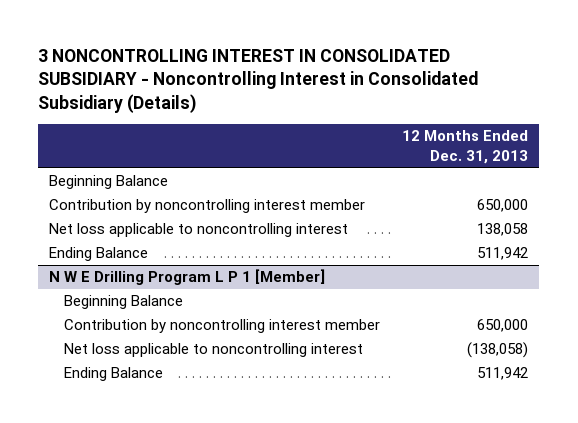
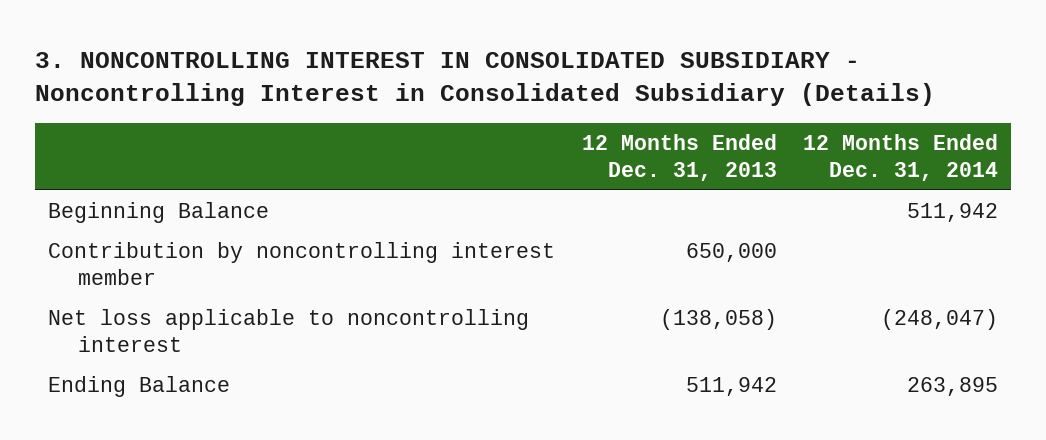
- 3 NONCONTROLLING INTEREST IN CONSOLIDATED SUBSIDIARY - Noncontrolling Interest in Consolidated Subsidiary (Details)
+ 3. NONCONTROLLING INTEREST IN CONSOLIDATED SUBSIDIARY - Noncontrolling Interest in Consolidated Subsidiary (Details)
- | 12 Months Ended Dec. 31, 2013
+ | 12 Months Ended Dec. 31, 2013 | 12 Months Ended Dec. 31, 2014
- Net loss applicable to noncontrolling interest | 138,058
- Ending Balance | 511,942
- N W E Drilling Program L P 1 [Member]
- Beginning Balance
- Contribution by noncontrolling interest member | 650,000

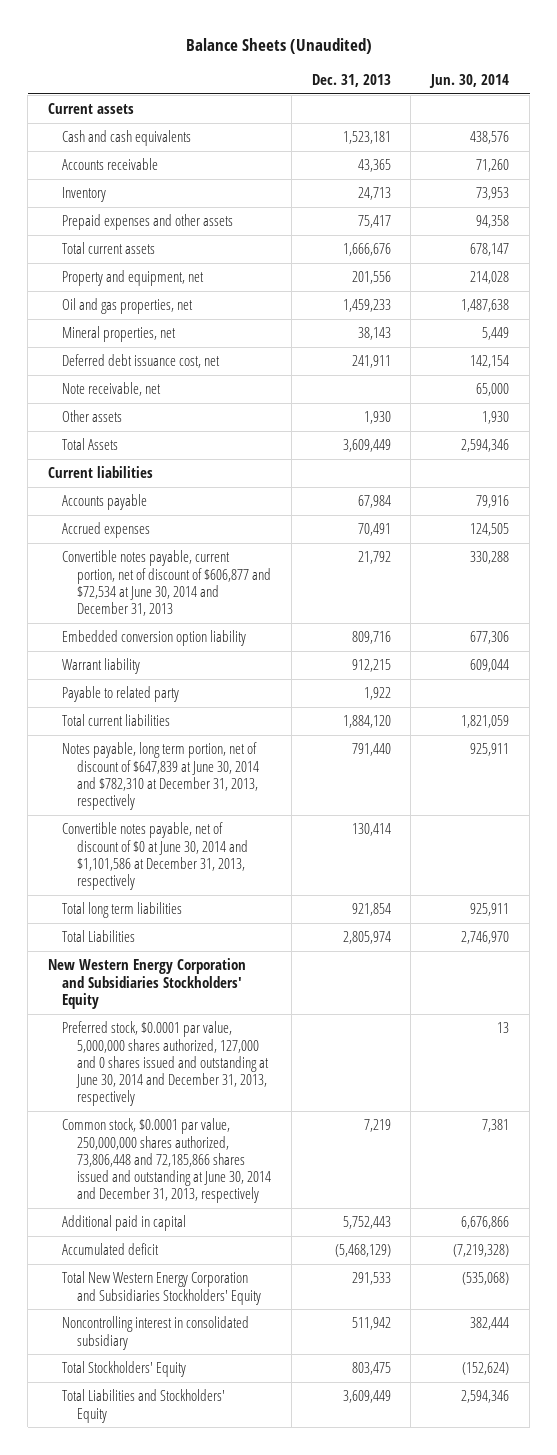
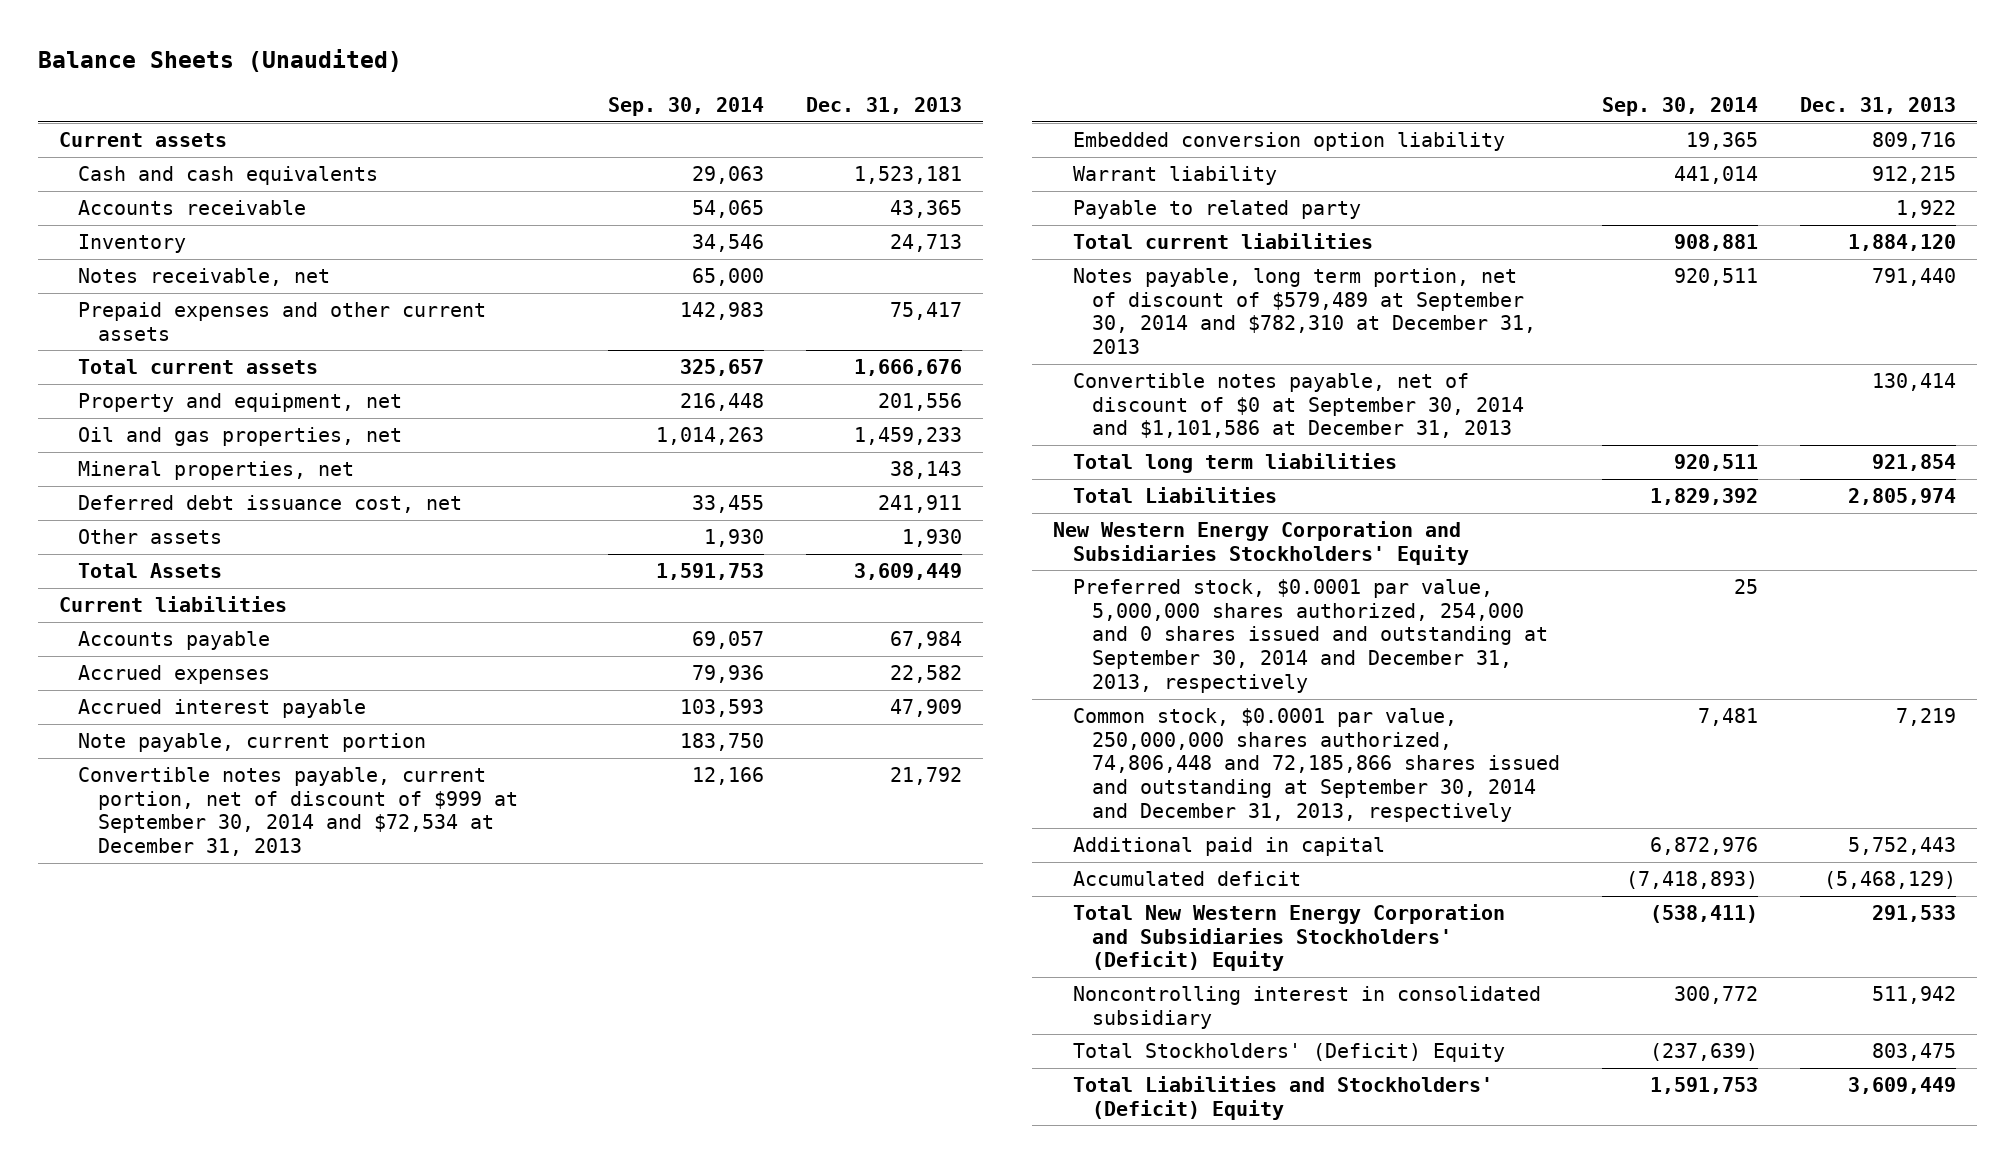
- | Dec. 31, 2013 | Jun. 30, 2014
+ | Sep. 30, 2014 | Dec. 31, 2013
- Prepaid expenses and other assets | 75,417 | 94,358
+ Notes receivable, net | 65,000 |
+ Prepaid expenses and other current assets | 142,983 | 75,417
- Note receivable, net | | 65,000
- Accrued expenses | 70,491 | 124,505
- Convertible notes payable, current portion, net of discount of $606,877 and $72,534 at June 30, 2014 and December 31, 2013 | 21,792 | 330,288
+ Accrued expenses | 79,936 | 22,582
+ Accrued interest payable | 103,593 | 47,909
+ Note payable, current portion | 183,750 |
+ Convertible notes payable, current portion, net of discount of $999 at September 30, 2014 and $72,534 at December 31, 2013 | 12,166 | 21,792
- Notes payable, long term portion, net of discount of $647,839 at June 30, 2014 and $782,310 at December 31, 2013, respectively | 791,440 | 925,911
- Convertible notes payable, net of discount of $0 at June 30, 2014 and $1,101,586 at December 31, 2013, respectively | 130,414 |
+ Notes payable, long term portion, net of discount of $579,489 at September 30, 2014 and $782,310 at December 31, 2013 | 920,511 | 791,440
+ Convertible notes payable, net of discount of $0 at September 30, 2014 and $1,101,586 at December 31, 2013 | | 130,414
- Preferred stock, $0.0001 par value, 5,000,000 shares authorized, 127,000 and 0 shares issued and outstanding at June 30, 2014 and December 31, 2013, respectively | | 13
- Common stock, $0.0001 par value, 250,000,000 shares authorized, 73,806,448 and 72,185,866 shares issued and outstanding at June 30, 2014 and December 31, 2013, respectively | 7,219 | 7,381
+ Preferred stock, $0.0001 par value, 5,000,000 shares authorized, 254,000 and 0 shares issued and outstanding at September 30, 2014 and December 31, 2013, respectively | 25 |
+ Common stock, $0.0001 par value, 250,000,000 shares authorized, 74,806,448 and 72,185,866 shares issued and outstanding at September 30, 2014 and December 31, 2013, respectively | 7,481 | 7,219
- Total New Western Energy Corporation and Subsidiaries Stockholders' Equity | 291,533 | (535,068)
+ Total New Western Energy Corporation and Subsidiaries Stockholders' (Deficit) Equity | (538,411) | 291,533
- Total Stockholders' Equity | 803,475 | (152,624)
- Total Liabilities and Stockholders' Equity | 3,609,449 | 2,594,346
+ Total Stockholders' (Deficit) Equity | (237,639) | 803,475
+ Total Liabilities and Stockholders' (Deficit) Equity | 1,591,753 | 3,609,449

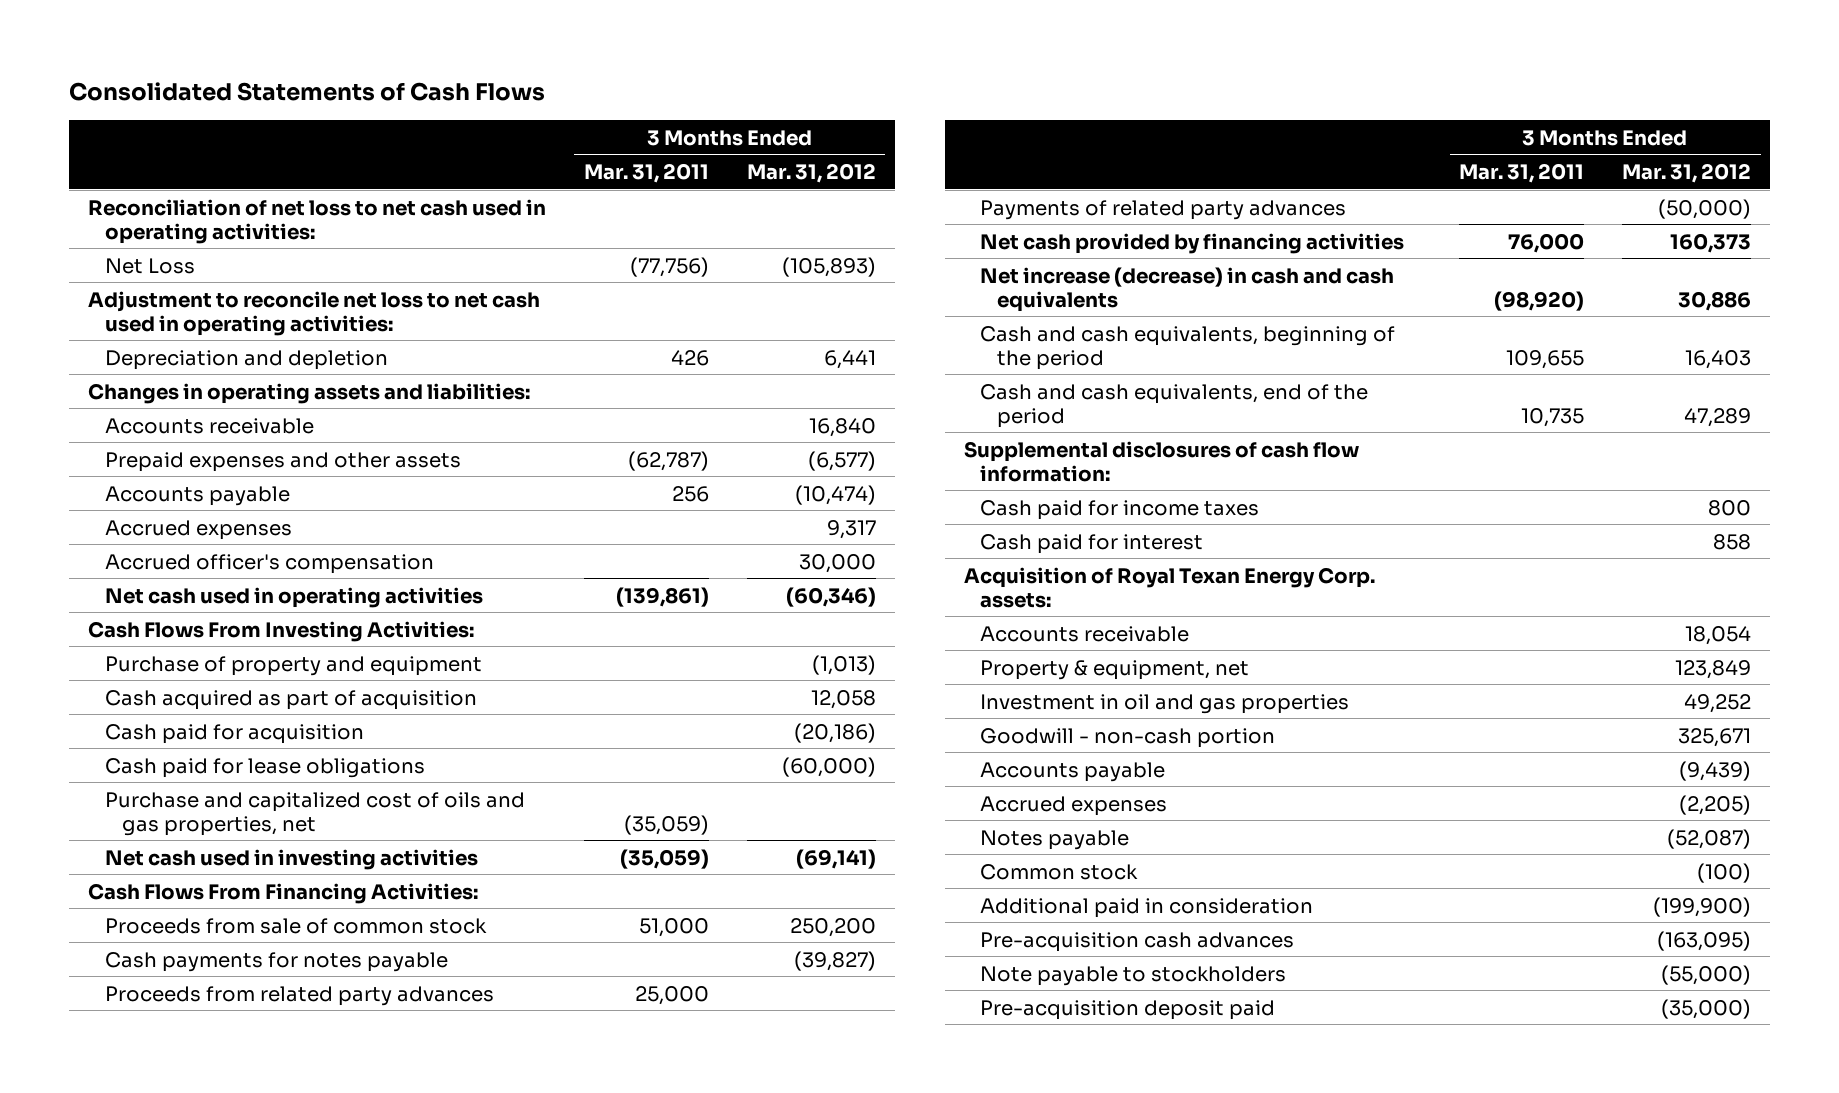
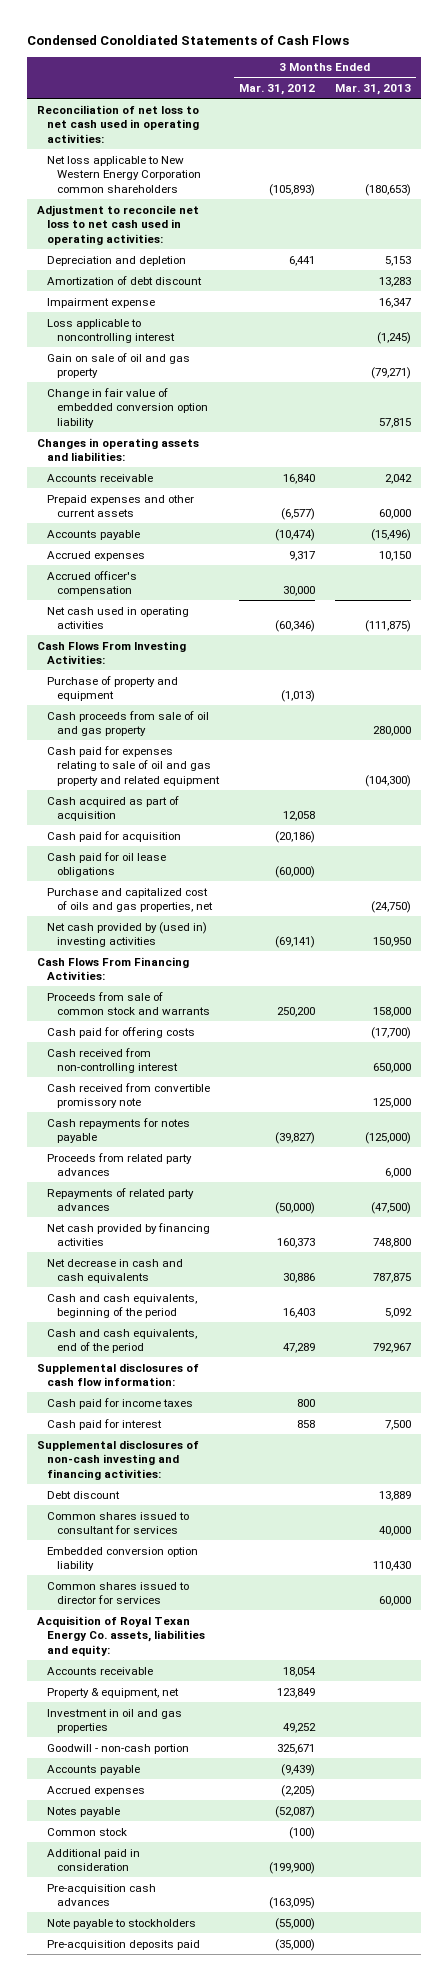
- Consolidated Statements of Cash Flows
+ Condensed Conoldiated Statements of Cash Flows
- | 3 Months Ended Mar. 31, 2011 | 3 Months Ended Mar. 31, 2012
+ | 3 Months Ended Mar. 31, 2012 | 3 Months Ended Mar. 31, 2013
- Net Loss | (77,756) | (105,893)
+ Net loss applicable to New Western Energy Corporation common shareholders | (105,893) | (180,653)
+ Amortization of debt discount | | 13,283
+ Impairment expense | | 16,347
+ Loss applicable to noncontrolling interest | | (1,245)
+ Gain on sale of oil and gas property | | (79,271)
+ Change in fair value of embedded conversion option liability | | 57,815
- Prepaid expenses and other assets | (62,787) | (6,577)
+ Prepaid expenses and other current assets | (6,577) | 60,000
+ Cash proceeds from sale of oil and gas property | | 280,000
+ Cash paid for expenses relating to sale of oil and gas property and related equipment | | (104,300)
- Cash paid for lease obligations | | (60,000)
+ Cash paid for oil lease obligations | (60,000) |
- Net cash used in investing activities | (35,059) | (69,141)
+ Net cash provided by (used in) investing activities | (69,141) | 150,950
- Proceeds from sale of common stock | 51,000 | 250,200
- Cash payments for notes payable | | (39,827)
+ Proceeds from sale of common stock and warrants | 250,200 | 158,000
+ Cash paid for offering costs | | (17,700)
+ Cash received from non-controlling interest | | 650,000
+ Cash received from convertible promissory note | | 125,000
+ Cash repayments for notes payable | (39,827) | (125,000)
- Payments of related party advances | | (50,000)
+ Repayments of related party advances | (50,000) | (47,500)
- Net increase (decrease) in cash and cash equivalents | (98,920) | 30,886
+ Net decrease in cash and cash equivalents | 30,886 | 787,875
- Acquisition of Royal Texan Energy Corp. assets:
+ Supplemental disclosures of non-cash investing and financing activities:
+ Debt discount | | 13,889
+ Common shares issued to consultant for services | | 40,000
+ Embedded conversion option liability | | 110,430
+ Common shares issued to director for services | | 60,000
+ Acquisition of Royal Texan Energy Co. assets, liabilities and equity:
- Pre-acquisition deposit paid | | (35,000)
+ Pre-acquisition deposits paid | (35,000) |

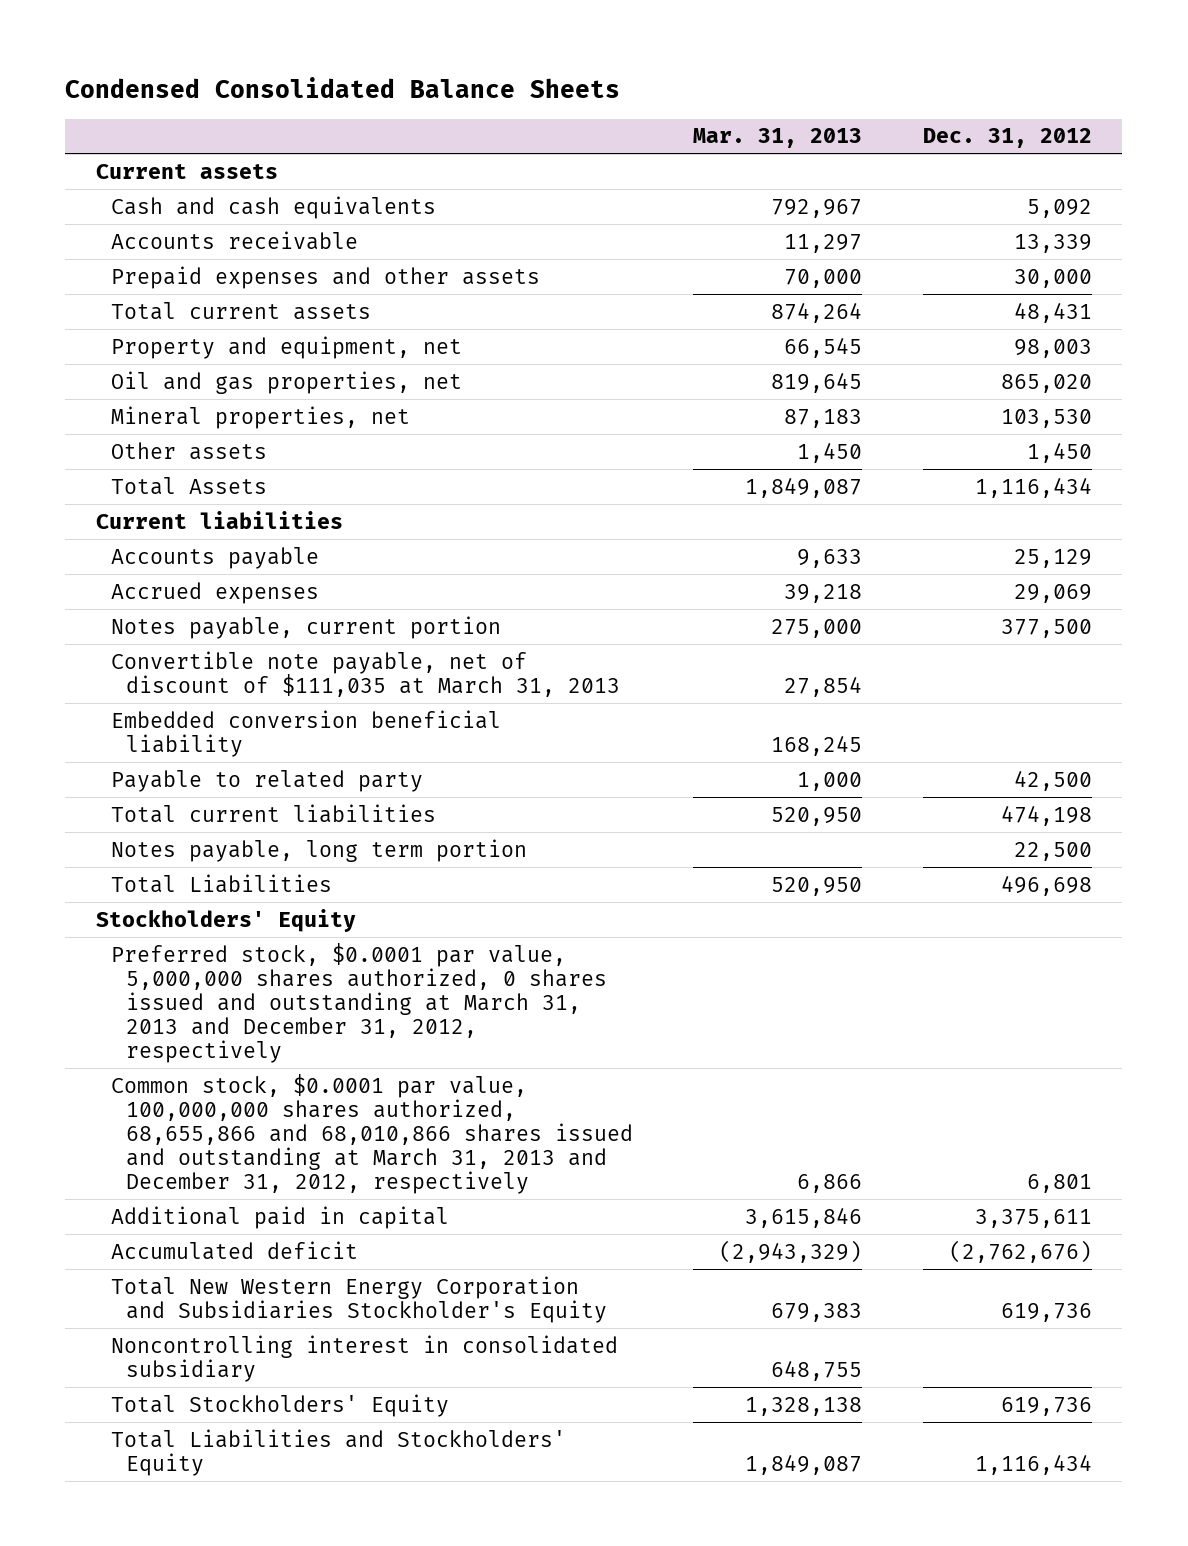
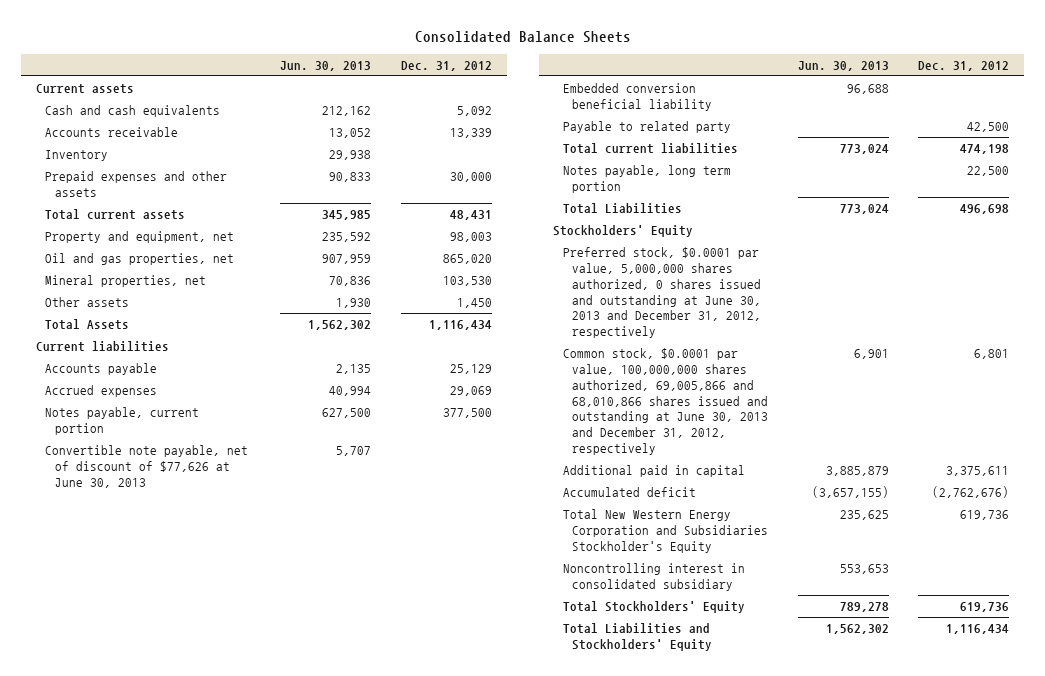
- Condensed Consolidated Balance Sheets
+ Consolidated Balance Sheets
- | Mar. 31, 2013 | Dec. 31, 2012
+ | Jun. 30, 2013 | Dec. 31, 2012
+ Inventory | 29,938 |
- Convertible note payable, net of discount of $111,035 at March 31, 2013 | 27,854 |
+ Convertible note payable, net of discount of $77,626 at June 30, 2013 | 5,707 |
- Preferred stock, $0.0001 par value, 5,000,000 shares authorized, 0 shares issued and outstanding at March 31, 2013 and December 31, 2012, respectively
- Common stock, $0.0001 par value, 100,000,000 shares authorized, 68,655,866 and 68,010,866 shares issued and outstanding at March 31, 2013 and December 31, 2012, respectively | 6,866 | 6,801
+ Preferred stock, $0.0001 par value, 5,000,000 shares authorized, 0 shares issued and outstanding at June 30, 2013 and December 31, 2012, respectively
+ Common stock, $0.0001 par value, 100,000,000 shares authorized, 69,005,866 and 68,010,866 shares issued and outstanding at June 30, 2013 and December 31, 2012, respectively | 6,901 | 6,801

